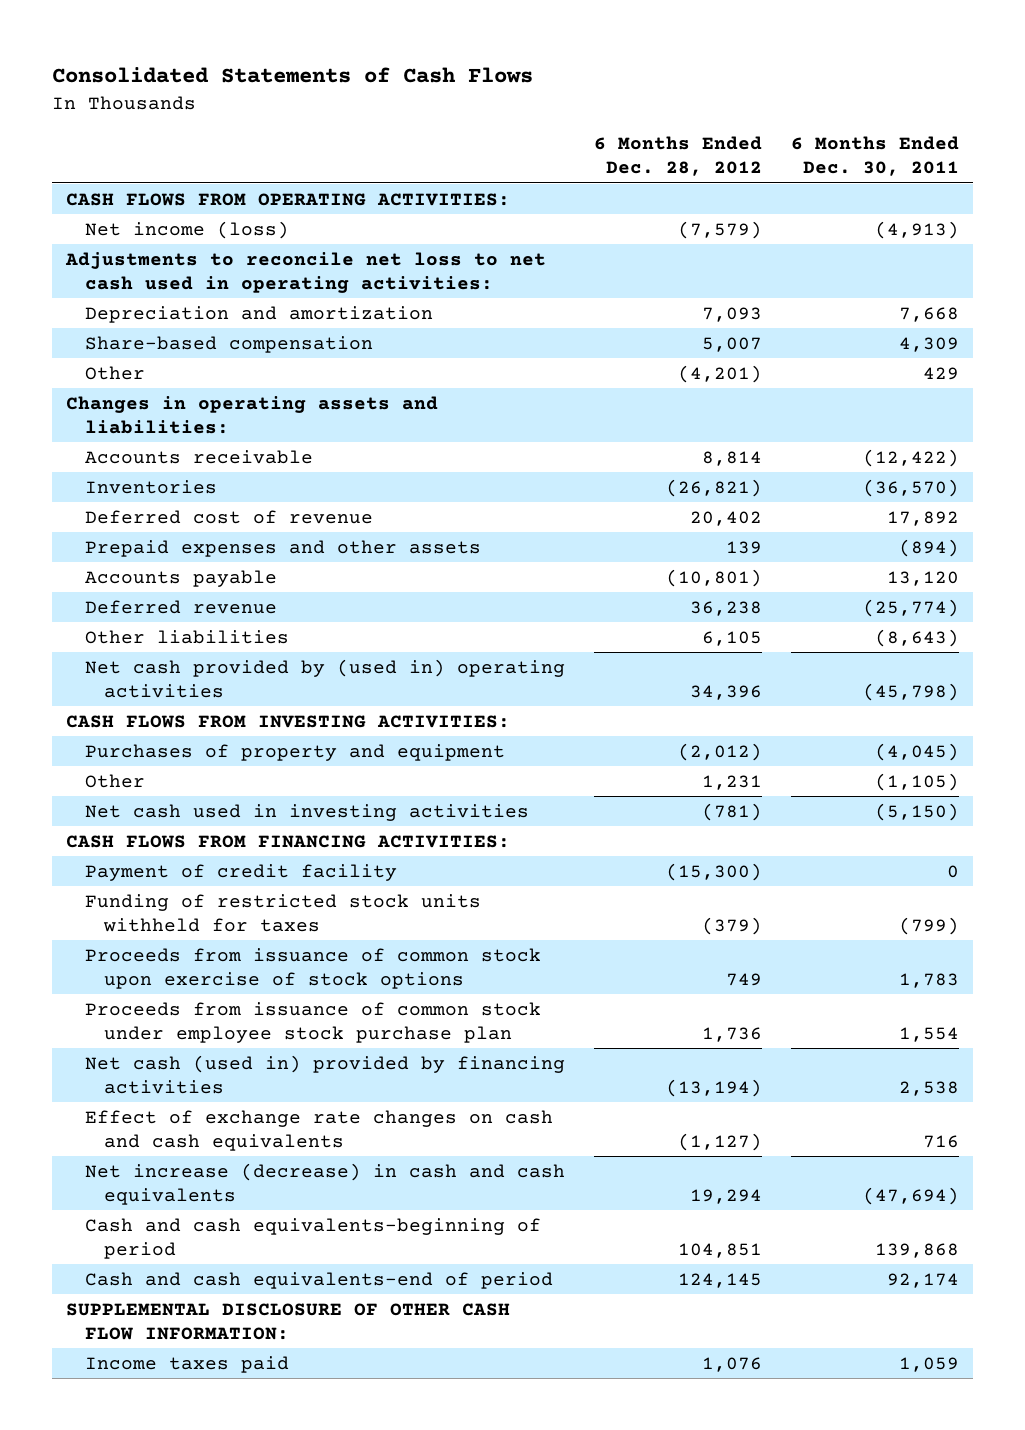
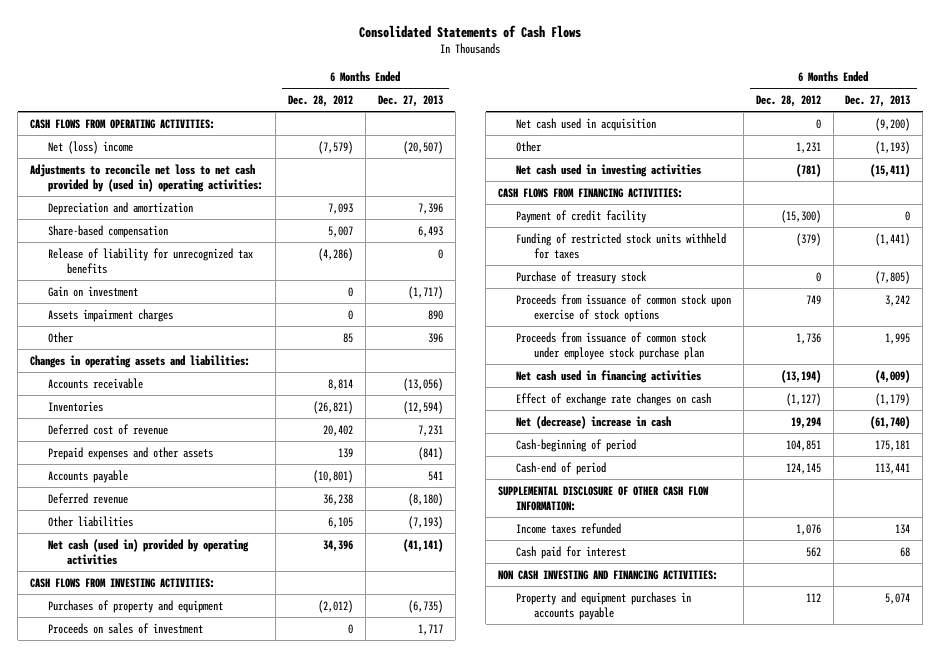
- | 6 Months Ended Dec. 28, 2012 | 6 Months Ended Dec. 30, 2011
+ | 6 Months Ended Dec. 28, 2012 | 6 Months Ended Dec. 27, 2013
- Net income (loss) | (7,579) | (4,913)
- Adjustments to reconcile net loss to net cash used in operating activities:
+ Net (loss) income | (7,579) | (20,507)
+ Adjustments to reconcile net loss to net cash provided by (used in) operating activities:
- Other | (4,201) | 429
+ Release of liability for unrecognized tax benefits | (4,286) | 0
+ Gain on investment | 0 | (1,717)
+ Assets impairment charges | 0 | 890
+ Other | 85 | 396
- Net cash provided by (used in) operating activities | 34,396 | (45,798)
+ Net cash (used in) provided by operating activities | 34,396 | (41,141)
+ Proceeds on sales of investment | 0 | 1,717
+ Net cash used in acquisition | 0 | (9,200)
+ Purchase of treasury stock | 0 | (7,805)
- Net cash (used in) provided by financing activities | (13,194) | 2,538
- Effect of exchange rate changes on cash and cash equivalents | (1,127) | 716
- Net increase (decrease) in cash and cash equivalents | 19,294 | (47,694)
- Cash and cash equivalents-beginning of period | 104,851 | 139,868
- Cash and cash equivalents-end of period | 124,145 | 92,174
+ Net cash used in financing activities | (13,194) | (4,009)
+ Effect of exchange rate changes on cash | (1,127) | (1,179)
+ Net (decrease) increase in cash | 19,294 | (61,740)
+ Cash-beginning of period | 104,851 | 175,181
+ Cash-end of period | 124,145 | 113,441
- Income taxes paid | 1,076 | 1,059
+ Income taxes refunded | 1,076 | 134
+ Cash paid for interest | 562 | 68
+ NON CASH INVESTING AND FINANCING ACTIVITIES:
+ Property and equipment purchases in accounts payable | 112 | 5,074

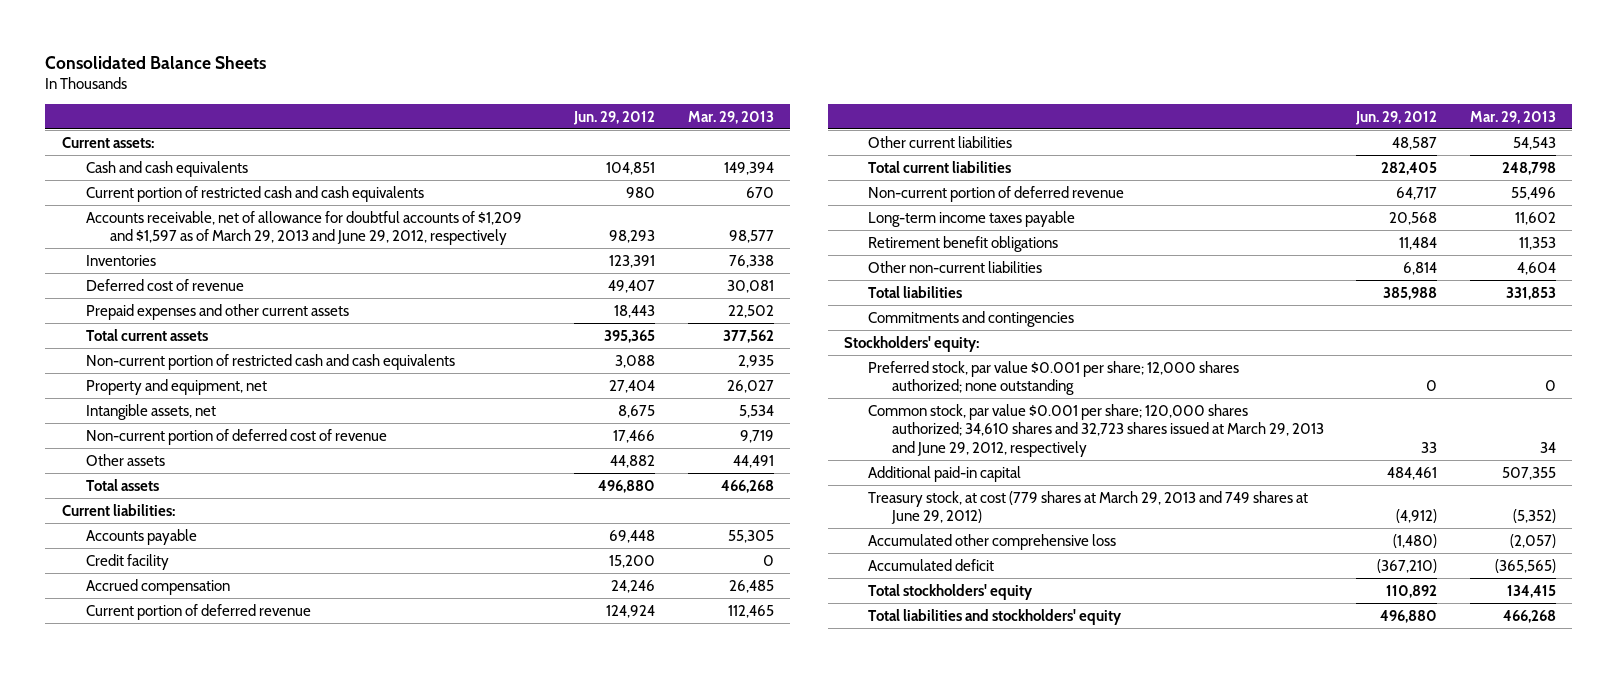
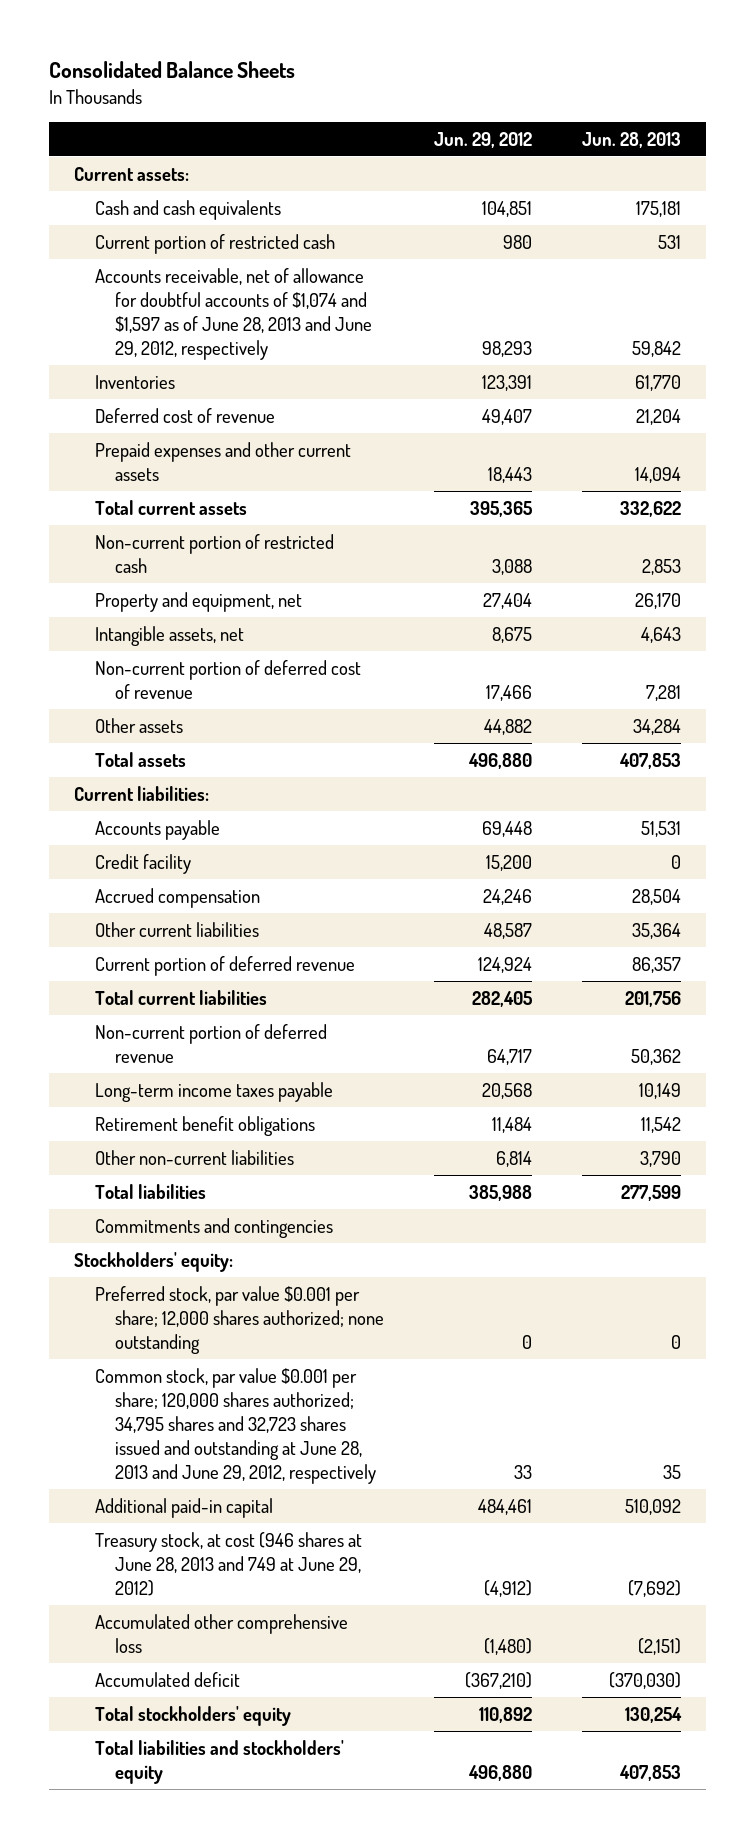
- | Jun. 29, 2012 | Mar. 29, 2013
+ | Jun. 29, 2012 | Jun. 28, 2013
- Current portion of restricted cash and cash equivalents | 980 | 670
- Accounts receivable, net of allowance for doubtful accounts of $1,209 and $1,597 as of March 29, 2013 and June 29, 2012, respectively | 98,293 | 98,577
+ Current portion of restricted cash | 980 | 531
+ Accounts receivable, net of allowance for doubtful accounts of $1,074 and $1,597 as of June 28, 2013 and June 29, 2012, respectively | 98,293 | 59,842
- Non-current portion of restricted cash and cash equivalents | 3,088 | 2,935
+ Non-current portion of restricted cash | 3,088 | 2,853
moved down: Current portion of deferred revenue | 124,924 | 86,357
- Common stock, par value $0.001 per share; 120,000 shares authorized; 34,610 shares and 32,723 shares issued at March 29, 2013 and June 29, 2012, respectively | 33 | 34
+ Common stock, par value $0.001 per share; 120,000 shares authorized; 34,795 shares and 32,723 shares issued and outstanding at June 28, 2013 and June 29, 2012, respectively | 33 | 35
- Treasury stock, at cost (779 shares at March 29, 2013 and 749 shares at June 29, 2012) | (4,912) | (5,352)
+ Treasury stock, at cost (946 shares at June 28, 2013 and 749 at June 29, 2012) | (4,912) | (7,692)

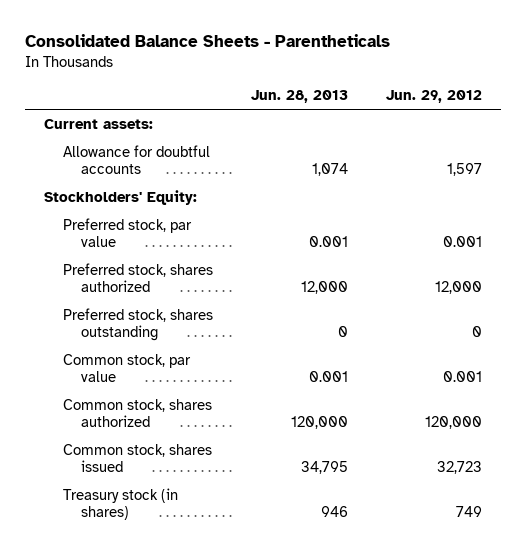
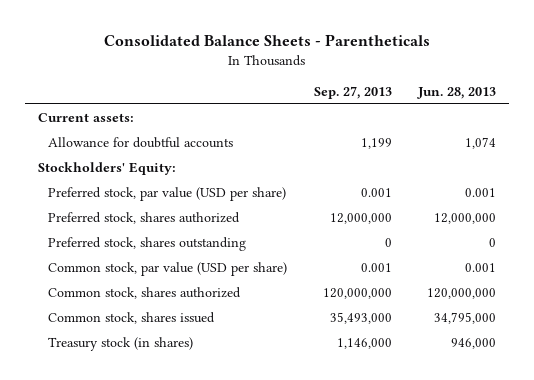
- | Jun. 28, 2013 | Jun. 29, 2012
+ | Sep. 27, 2013 | Jun. 28, 2013
- Preferred stock, par value | 0.001 | 0.001
- Preferred stock, shares authorized | 12,000 | 12,000
+ Preferred stock, par value (USD per share) | 0.001 | 0.001
+ Preferred stock, shares authorized | 12,000,000 | 12,000,000
- Common stock, par value | 0.001 | 0.001
- Common stock, shares authorized | 120,000 | 120,000
- Common stock, shares issued | 34,795 | 32,723
- Treasury stock (in shares) | 946 | 749
+ Common stock, par value (USD per share) | 0.001 | 0.001
+ Common stock, shares authorized | 120,000,000 | 120,000,000
+ Common stock, shares issued | 35,493,000 | 34,795,000
+ Treasury stock (in shares) | 1,146,000 | 946,000

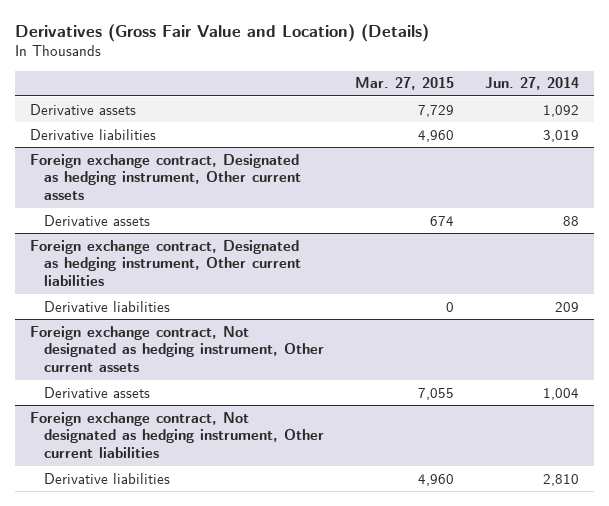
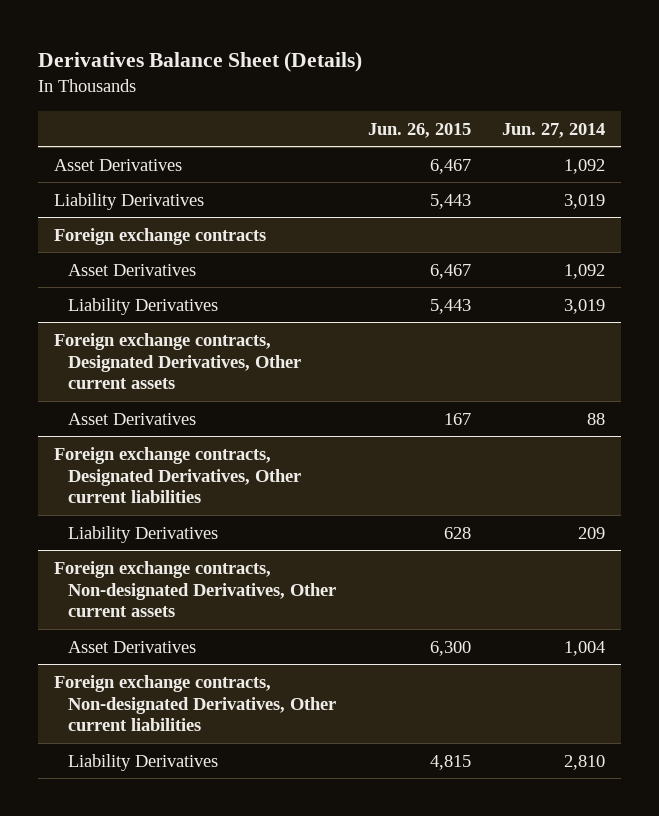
- Derivatives (Gross Fair Value and Location) (Details)
+ Derivatives Balance Sheet (Details)
- | Mar. 27, 2015 | Jun. 27, 2014
+ | Jun. 26, 2015 | Jun. 27, 2014
- Derivative assets | 7,729 | 1,092
- Derivative liabilities | 4,960 | 3,019
- Foreign exchange contract, Designated as hedging instrument, Other current assets
- Derivative assets | 674 | 88
- Foreign exchange contract, Designated as hedging instrument, Other current liabilities
- Derivative liabilities | 0 | 209
- Foreign exchange contract, Not designated as hedging instrument, Other current assets
- Derivative assets | 7,055 | 1,004
- Foreign exchange contract, Not designated as hedging instrument, Other current liabilities
- Derivative liabilities | 4,960 | 2,810
+ Asset Derivatives | 6,467 | 1,092
+ Liability Derivatives | 5,443 | 3,019
+ Foreign exchange contracts
+ Asset Derivatives | 6,467 | 1,092
+ Liability Derivatives | 5,443 | 3,019
+ Foreign exchange contracts, Designated Derivatives, Other current assets
+ Asset Derivatives | 167 | 88
+ Foreign exchange contracts, Designated Derivatives, Other current liabilities
+ Liability Derivatives | 628 | 209
+ Foreign exchange contracts, Non-designated Derivatives, Other current assets
+ Asset Derivatives | 6,300 | 1,004
+ Foreign exchange contracts, Non-designated Derivatives, Other current liabilities
+ Liability Derivatives | 4,815 | 2,810

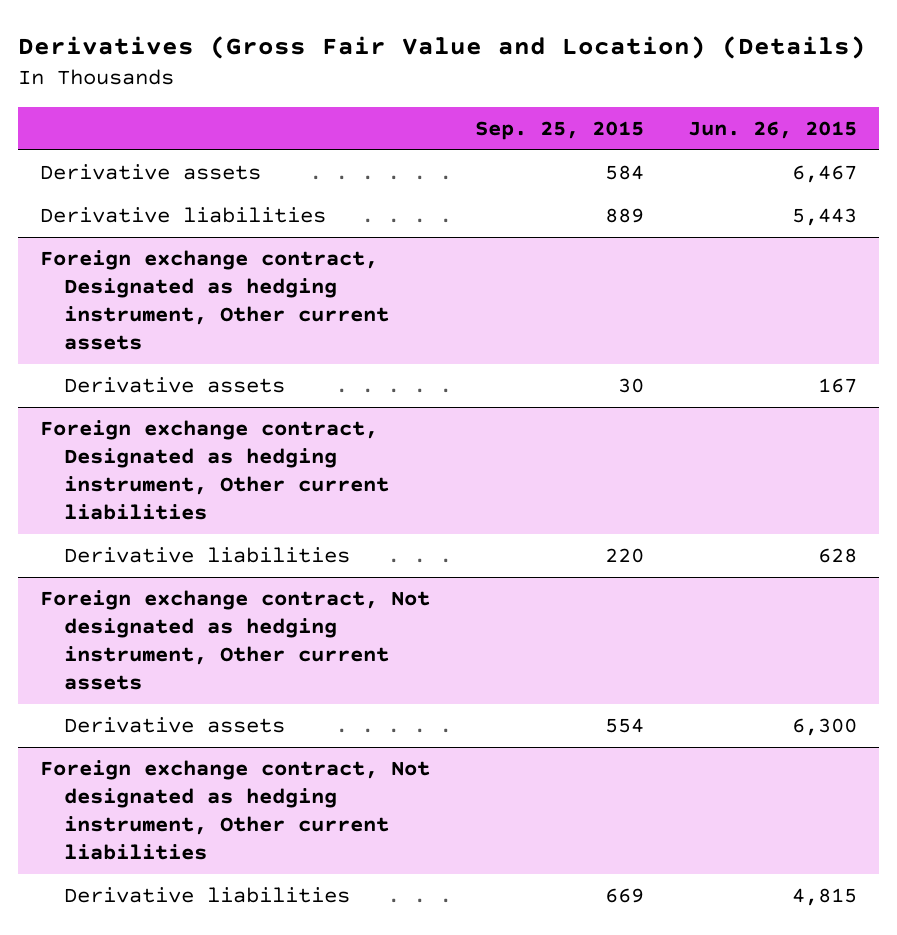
- Derivatives Balance Sheet (Details)
+ Derivatives (Gross Fair Value and Location) (Details)
- | Jun. 26, 2015 | Jun. 27, 2014
+ | Sep. 25, 2015 | Jun. 26, 2015
- Asset Derivatives | 6,467 | 1,092
- Liability Derivatives | 5,443 | 3,019
- Foreign exchange contracts
- Asset Derivatives | 6,467 | 1,092
- Liability Derivatives | 5,443 | 3,019
- Foreign exchange contracts, Designated Derivatives, Other current assets
- Asset Derivatives | 167 | 88
- Foreign exchange contracts, Designated Derivatives, Other current liabilities
- Liability Derivatives | 628 | 209
- Foreign exchange contracts, Non-designated Derivatives, Other current assets
- Asset Derivatives | 6,300 | 1,004
- Foreign exchange contracts, Non-designated Derivatives, Other current liabilities
- Liability Derivatives | 4,815 | 2,810
+ Derivative assets | 584 | 6,467
+ Derivative liabilities | 889 | 5,443
+ Foreign exchange contract, Designated as hedging instrument, Other current assets
+ Derivative assets | 30 | 167
+ Foreign exchange contract, Designated as hedging instrument, Other current liabilities
+ Derivative liabilities | 220 | 628
+ Foreign exchange contract, Not designated as hedging instrument, Other current assets
+ Derivative assets | 554 | 6,300
+ Foreign exchange contract, Not designated as hedging instrument, Other current liabilities
+ Derivative liabilities | 669 | 4,815

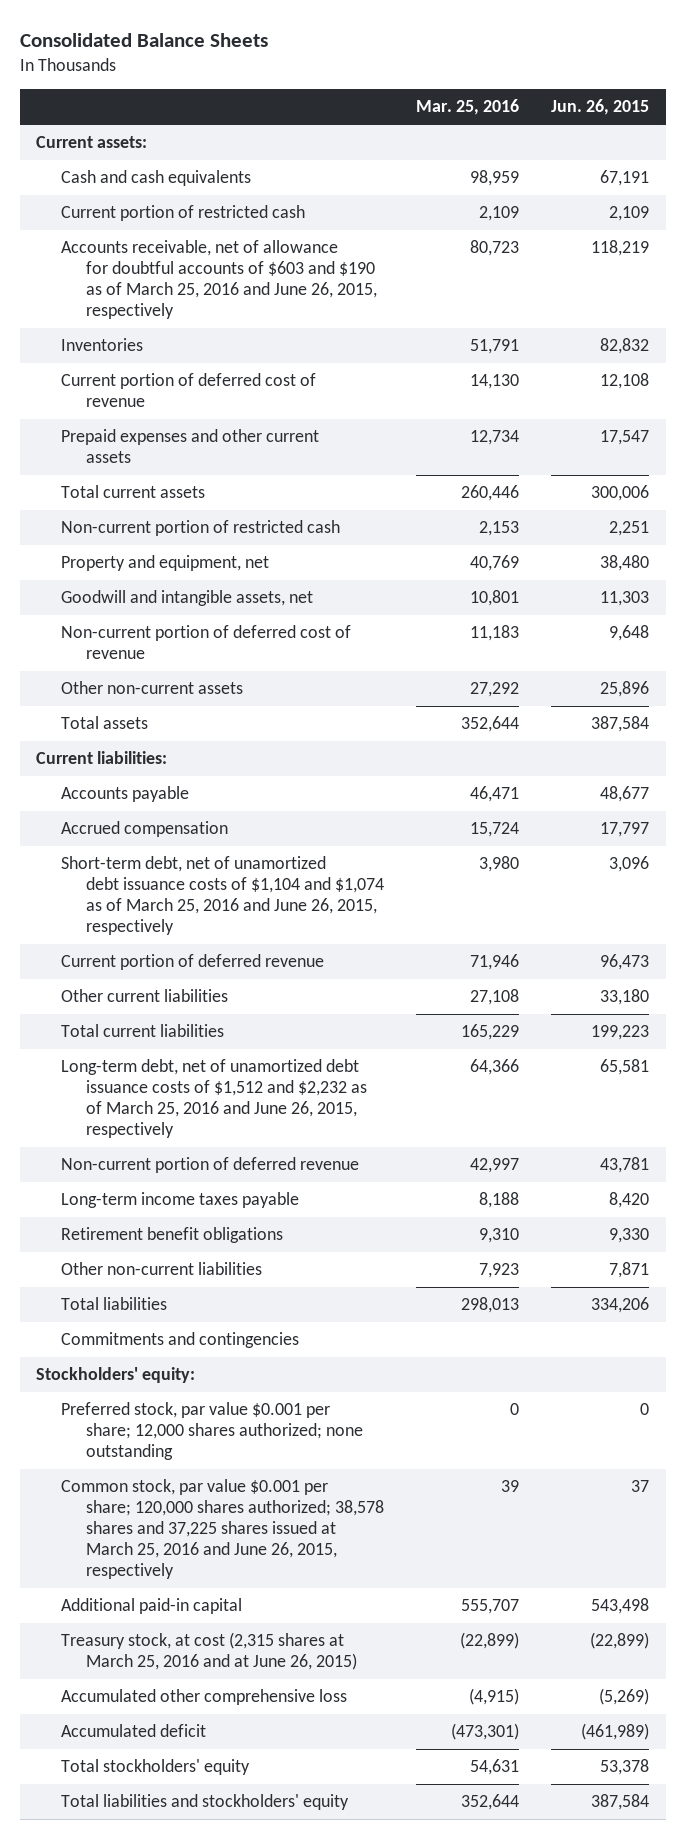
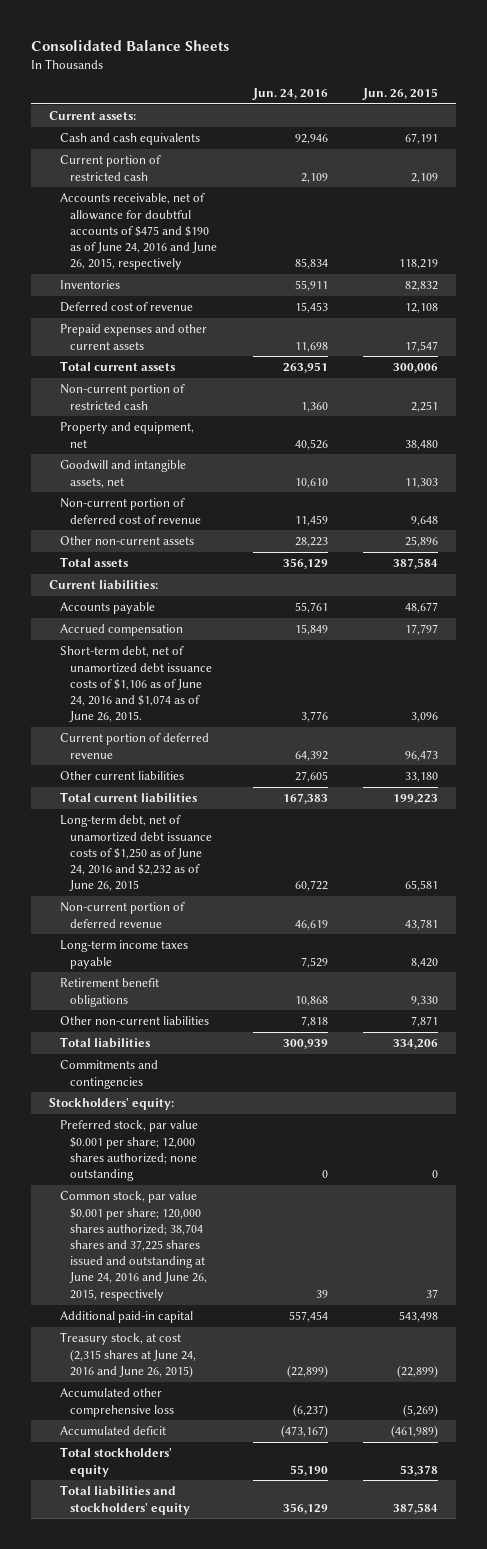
- | Mar. 25, 2016 | Jun. 26, 2015
+ | Jun. 24, 2016 | Jun. 26, 2015
- Accounts receivable, net of allowance for doubtful accounts of $603 and $190 as of March 25, 2016 and June 26, 2015, respectively | 80,723 | 118,219
+ Accounts receivable, net of allowance for doubtful accounts of $475 and $190 as of June 24, 2016 and June 26, 2015, respectively | 85,834 | 118,219
- Current portion of deferred cost of revenue | 14,130 | 12,108
+ Deferred cost of revenue | 15,453 | 12,108
- Short-term debt, net of unamortized debt issuance costs of $1,104 and $1,074 as of March 25, 2016 and June 26, 2015, respectively | 3,980 | 3,096
+ Short-term debt, net of unamortized debt issuance costs of $1,106 as of June 24, 2016 and $1,074 as of June 26, 2015. | 3,776 | 3,096
- Long-term debt, net of unamortized debt issuance costs of $1,512 and $2,232 as of March 25, 2016 and June 26, 2015, respectively | 64,366 | 65,581
+ Long-term debt, net of unamortized debt issuance costs of $1,250 as of June 24, 2016 and $2,232 as of June 26, 2015 | 60,722 | 65,581
- Common stock, par value $0.001 per share; 120,000 shares authorized; 38,578 shares and 37,225 shares issued at March 25, 2016 and June 26, 2015, respectively | 39 | 37
+ Common stock, par value $0.001 per share; 120,000 shares authorized; 38,704 shares and 37,225 shares issued and outstanding at June 24, 2016 and June 26, 2015, respectively | 39 | 37
- Treasury stock, at cost (2,315 shares at March 25, 2016 and at June 26, 2015) | (22,899) | (22,899)
+ Treasury stock, at cost (2,315 shares at June 24, 2016 and June 26, 2015) | (22,899) | (22,899)

